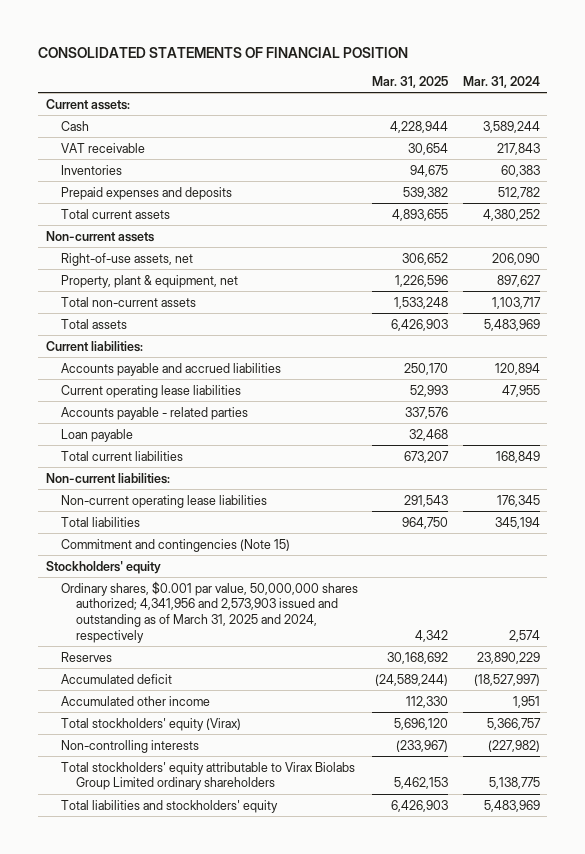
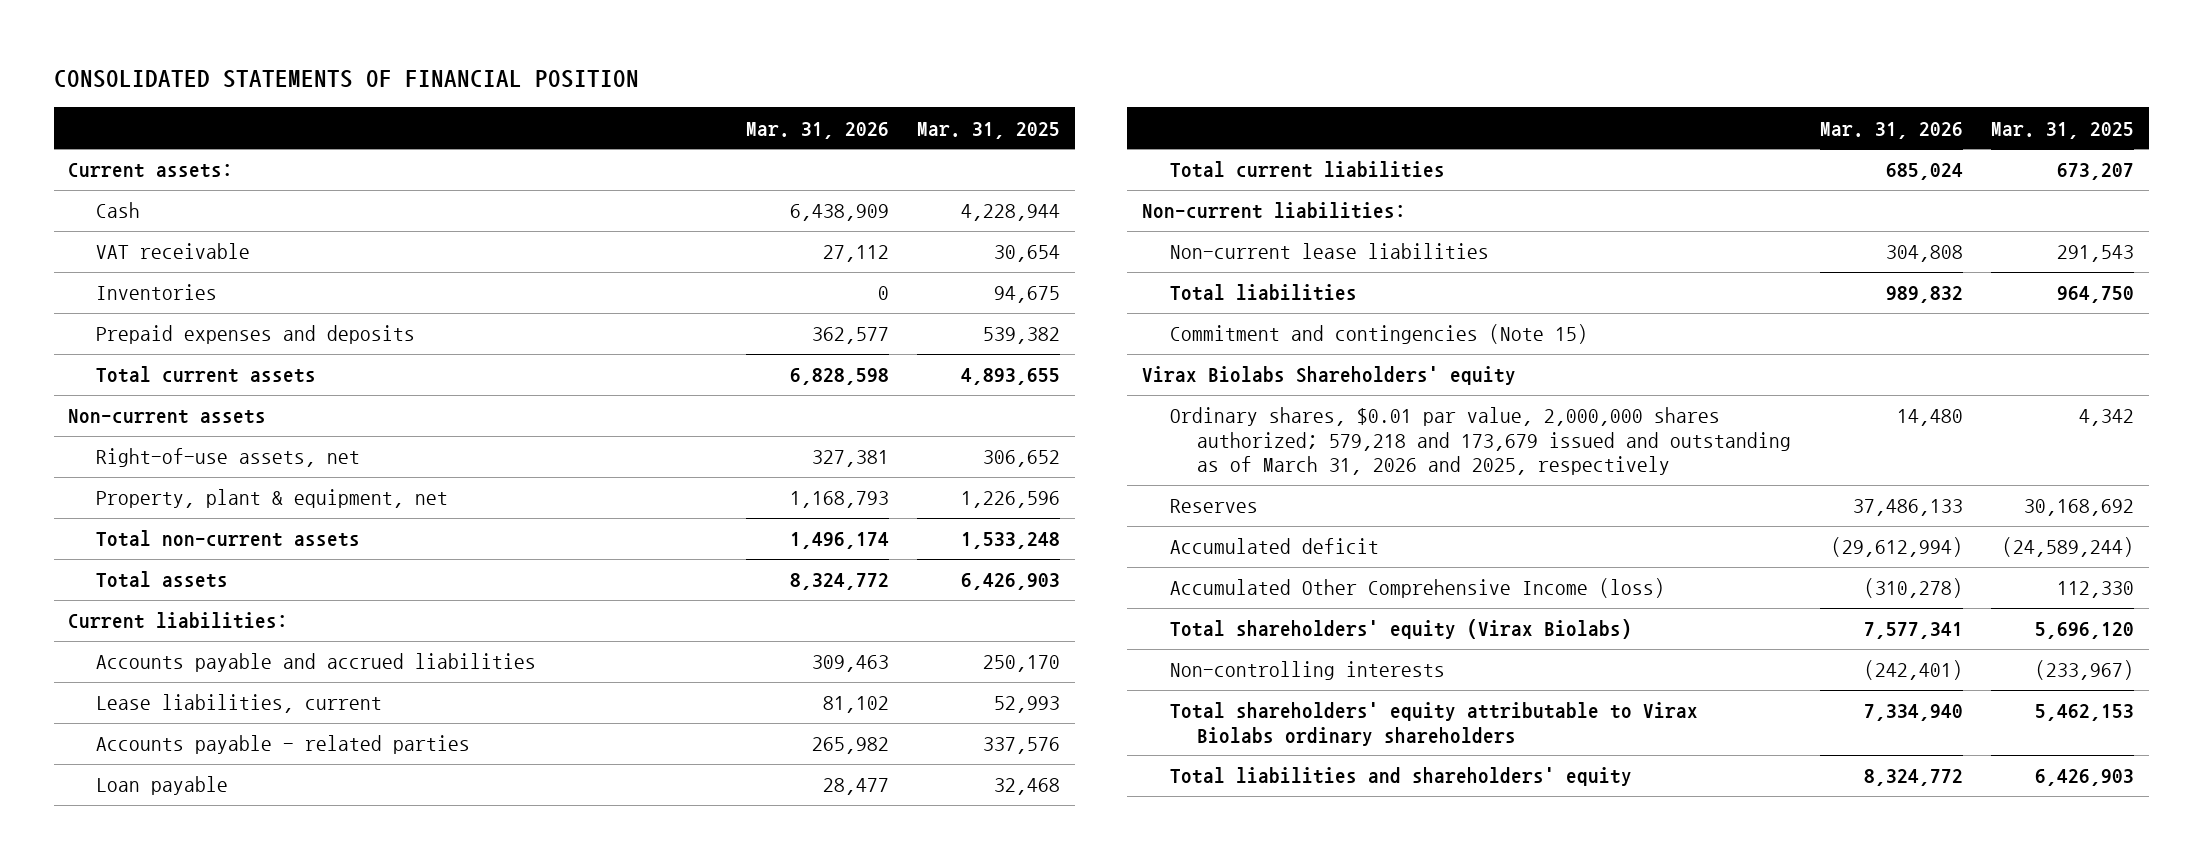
- | Mar. 31, 2025 | Mar. 31, 2024
+ | Mar. 31, 2026 | Mar. 31, 2025
- Current operating lease liabilities | 52,993 | 47,955
+ Lease liabilities, current | 81,102 | 52,993
- Non-current operating lease liabilities | 291,543 | 176,345
+ Non-current lease liabilities | 304,808 | 291,543
- Stockholders' equity
- Ordinary shares, $0.001 par value, 50,000,000 shares authorized; 4,341,956 and 2,573,903 issued and outstanding as of March 31, 2025 and 2024, respectively | 4,342 | 2,574
+ Virax Biolabs Shareholders' equity
+ Ordinary shares, $0.01 par value, 2,000,000 shares authorized; 579,218 and 173,679 issued and outstanding as of March 31, 2026 and 2025, respectively | 14,480 | 4,342
- Accumulated other income | 112,330 | 1,951
- Total stockholders' equity (Virax) | 5,696,120 | 5,366,757
+ Accumulated Other Comprehensive Income (loss) | (310,278) | 112,330
+ Total shareholders' equity (Virax Biolabs) | 7,577,341 | 5,696,120
- Total stockholders' equity attributable to Virax Biolabs Group Limited ordinary shareholders | 5,462,153 | 5,138,775
- Total liabilities and stockholders' equity | 6,426,903 | 5,483,969
+ Total shareholders' equity attributable to Virax Biolabs ordinary shareholders | 7,334,940 | 5,462,153
+ Total liabilities and shareholders' equity | 8,324,772 | 6,426,903

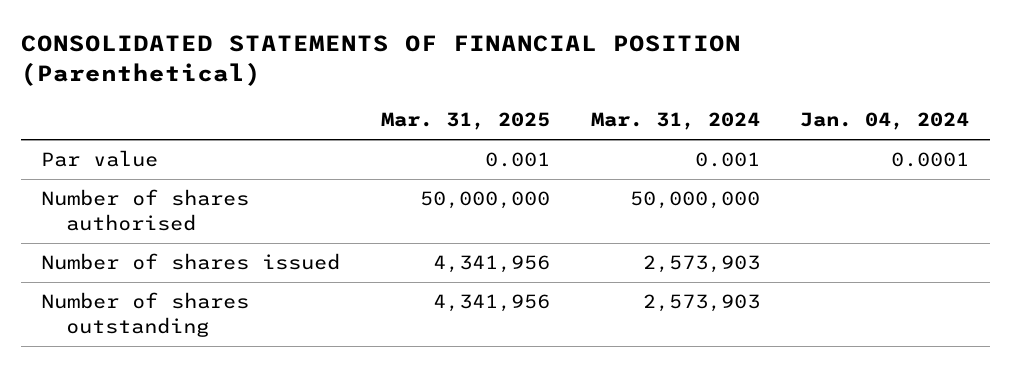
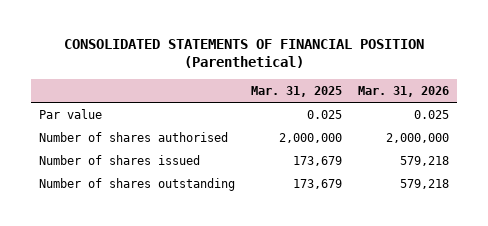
- | Mar. 31, 2025 | Mar. 31, 2024 | Jan. 04, 2024
+ | Mar. 31, 2025 | Mar. 31, 2026
- Par value | 0.001 | 0.001 | 0.0001
- Number of shares authorised | 50,000,000 | 50,000,000 |
- Number of shares issued | 4,341,956 | 2,573,903 |
- Number of shares outstanding | 4,341,956 | 2,573,903 |
+ Par value | 0.025 | 0.025
+ Number of shares authorised | 2,000,000 | 2,000,000
+ Number of shares issued | 173,679 | 579,218
+ Number of shares outstanding | 173,679 | 579,218

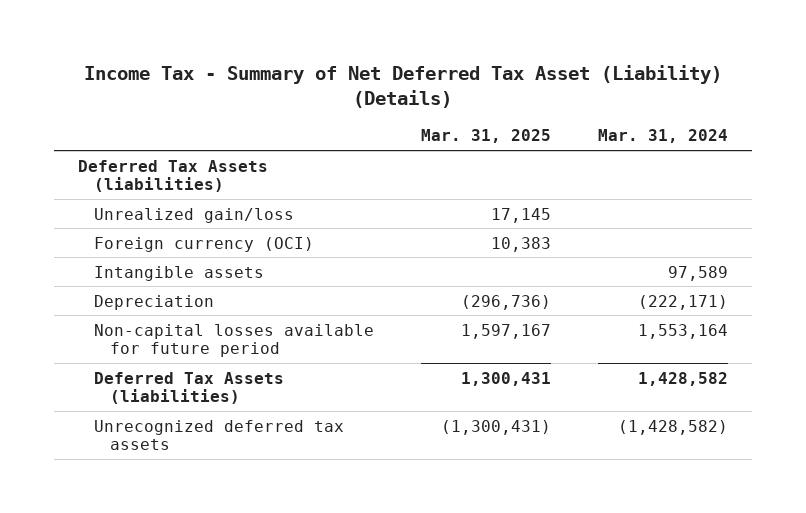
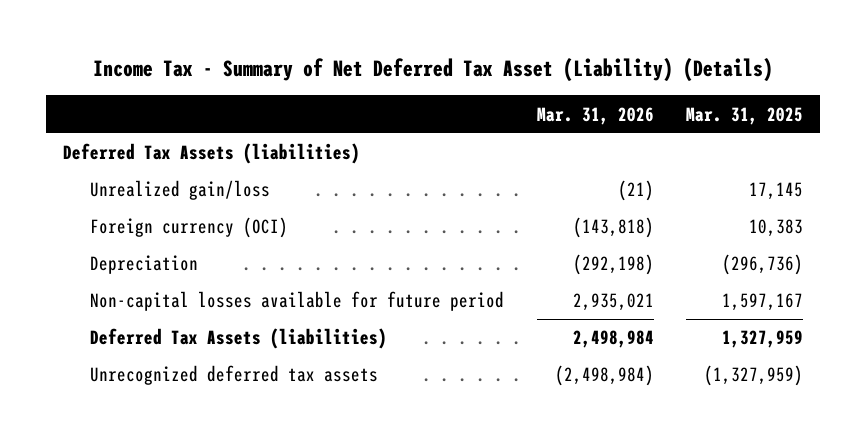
- | Mar. 31, 2025 | Mar. 31, 2024
+ | Mar. 31, 2026 | Mar. 31, 2025
- Intangible assets | | 97,589
- Deferred Tax Assets (liabilities) | 1,300,431 | 1,428,582
- Unrecognized deferred tax assets | (1,300,431) | (1,428,582)
+ Deferred Tax Assets (liabilities) | 2,498,984 | 1,327,959
+ Unrecognized deferred tax assets | (2,498,984) | (1,327,959)

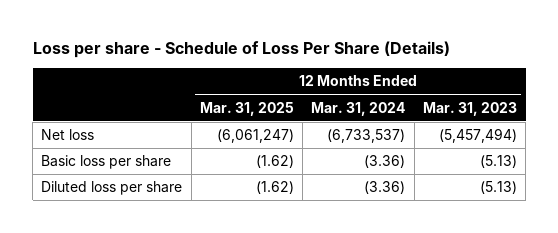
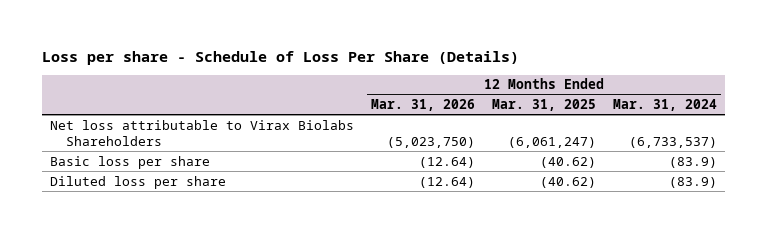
- | 12 Months Ended Mar. 31, 2025 | 12 Months Ended Mar. 31, 2024 | 12 Months Ended Mar. 31, 2023
+ | 12 Months Ended Mar. 31, 2026 | 12 Months Ended Mar. 31, 2025 | 12 Months Ended Mar. 31, 2024
- Net loss | (6,061,247) | (6,733,537) | (5,457,494)
- Basic loss per share | (1.62) | (3.36) | (5.13)
- Diluted loss per share | (1.62) | (3.36) | (5.13)
+ Net loss attributable to Virax Biolabs Shareholders | (5,023,750) | (6,061,247) | (6,733,537)
+ Basic loss per share | (12.64) | (40.62) | (83.9)
+ Diluted loss per share | (12.64) | (40.62) | (83.9)

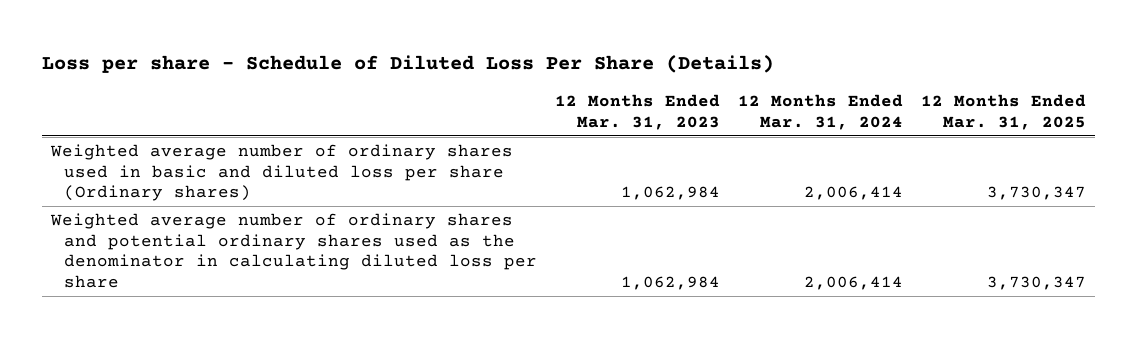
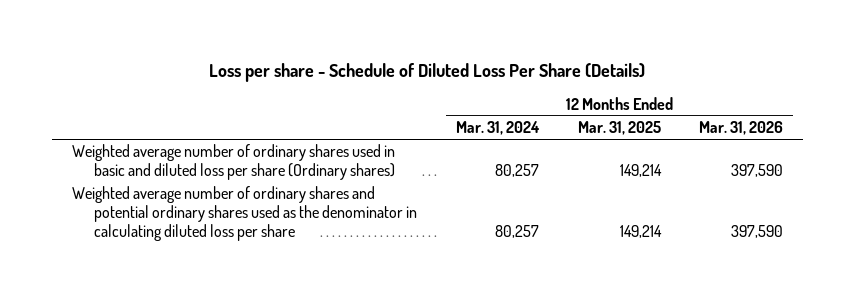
- | 12 Months Ended Mar. 31, 2023 | 12 Months Ended Mar. 31, 2024 | 12 Months Ended Mar. 31, 2025
+ | 12 Months Ended Mar. 31, 2024 | 12 Months Ended Mar. 31, 2025 | 12 Months Ended Mar. 31, 2026
- Weighted average number of ordinary shares used in basic and diluted loss per share (Ordinary shares) | 1,062,984 | 2,006,414 | 3,730,347
- Weighted average number of ordinary shares and potential ordinary shares used as the denominator in calculating diluted loss per share | 1,062,984 | 2,006,414 | 3,730,347
+ Weighted average number of ordinary shares used in basic and diluted loss per share (Ordinary shares) | 80,257 | 149,214 | 397,590
+ Weighted average number of ordinary shares and potential ordinary shares used as the denominator in calculating diluted loss per share | 80,257 | 149,214 | 397,590

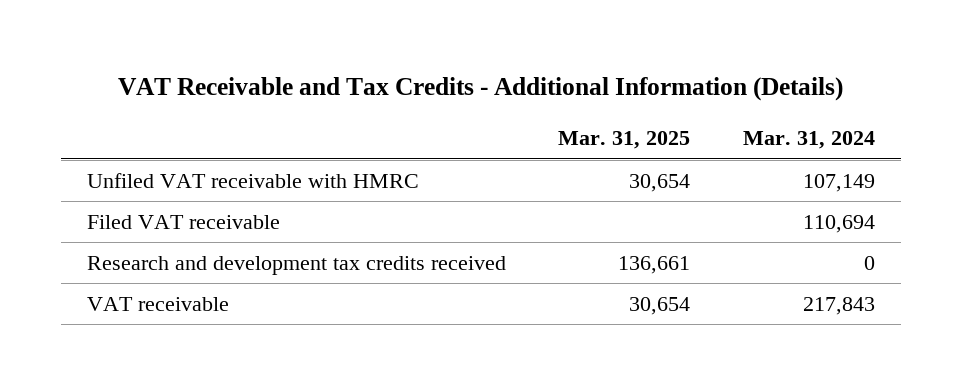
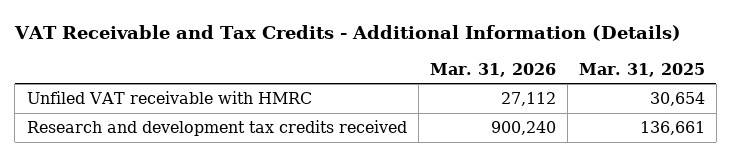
- | Mar. 31, 2025 | Mar. 31, 2024
+ | Mar. 31, 2026 | Mar. 31, 2025
- Filed VAT receivable | | 110,694
- VAT receivable | 30,654 | 217,843

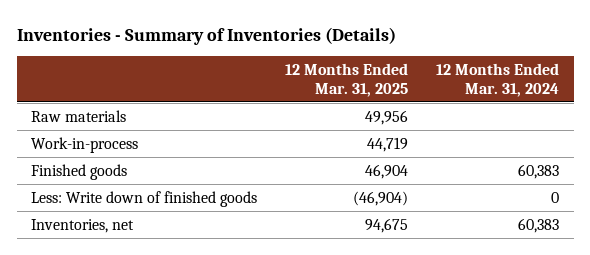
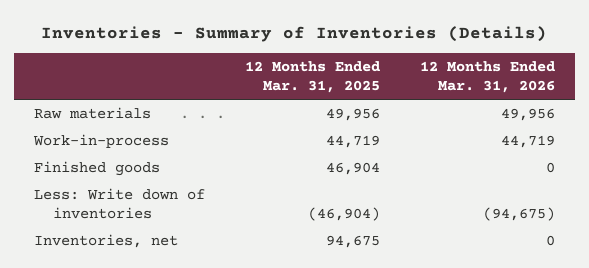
- | 12 Months Ended Mar. 31, 2025 | 12 Months Ended Mar. 31, 2024
+ | 12 Months Ended Mar. 31, 2025 | 12 Months Ended Mar. 31, 2026
- Less: Write down of finished goods | (46,904) | 0
+ Less: Write down of inventories | (46,904) | (94,675)

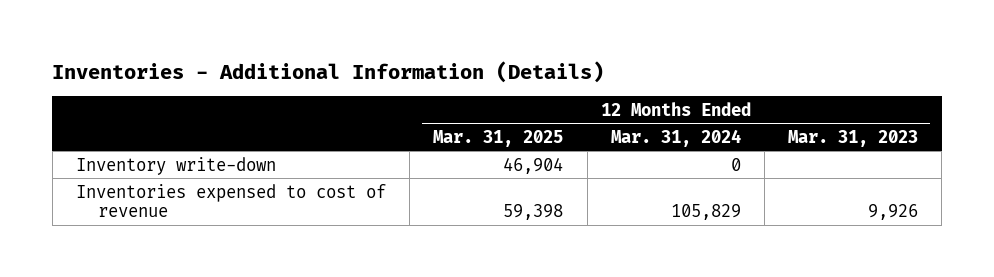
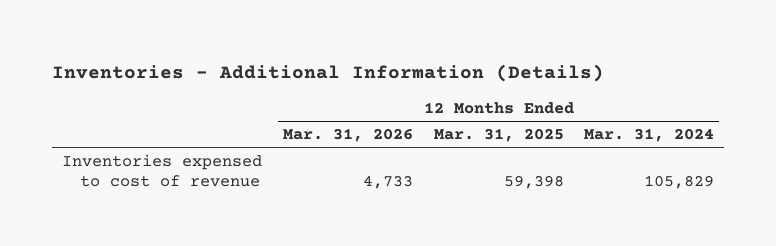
- | 12 Months Ended Mar. 31, 2025 | 12 Months Ended Mar. 31, 2024 | 12 Months Ended Mar. 31, 2023
+ | 12 Months Ended Mar. 31, 2026 | 12 Months Ended Mar. 31, 2025 | 12 Months Ended Mar. 31, 2024
- Inventory write-down | 46,904 | 0 |

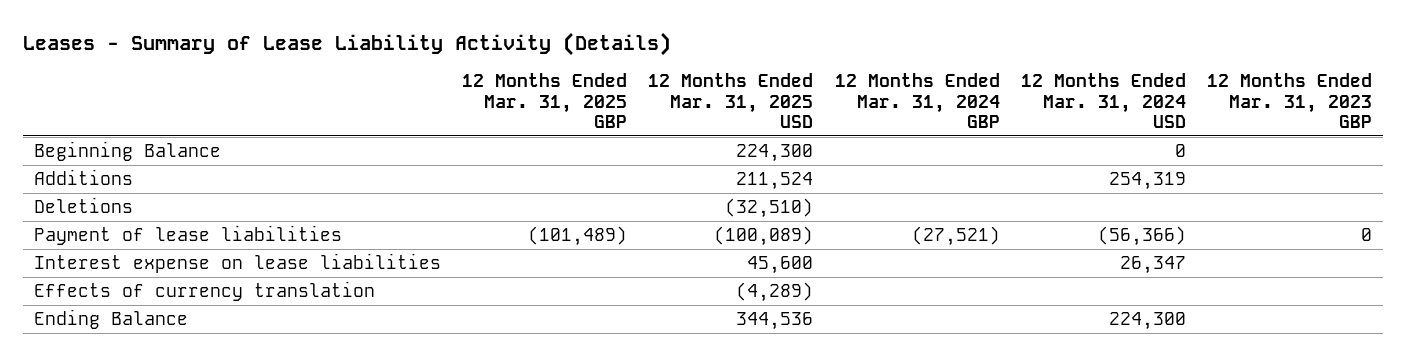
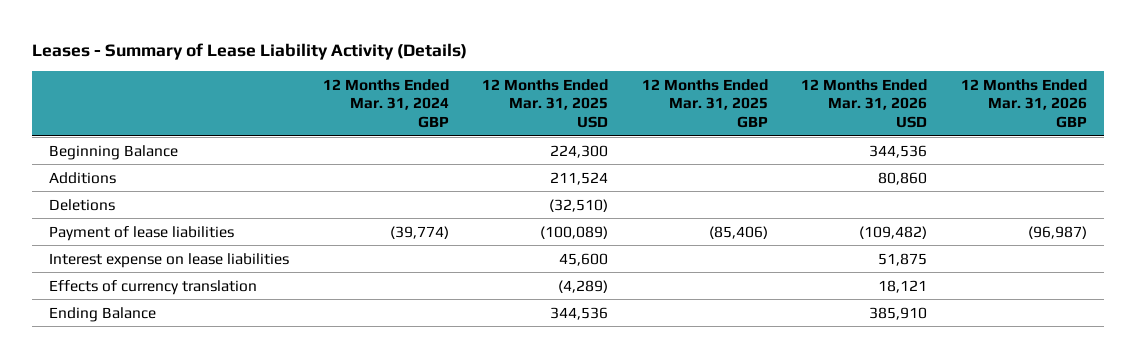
- | 12 Months Ended Mar. 31, 2025 GBP | 12 Months Ended Mar. 31, 2025 USD | 12 Months Ended Mar. 31, 2024 GBP | 12 Months Ended Mar. 31, 2024 USD | 12 Months Ended Mar. 31, 2023 GBP
+ | 12 Months Ended Mar. 31, 2024 GBP | 12 Months Ended Mar. 31, 2025 USD | 12 Months Ended Mar. 31, 2025 GBP | 12 Months Ended Mar. 31, 2026 USD | 12 Months Ended Mar. 31, 2026 GBP
- Payment of lease liabilities | (101,489) | (100,089) | (27,521) | (56,366) | 0
+ Payment of lease liabilities | (39,774) | (100,089) | (85,406) | (109,482) | (96,987)

